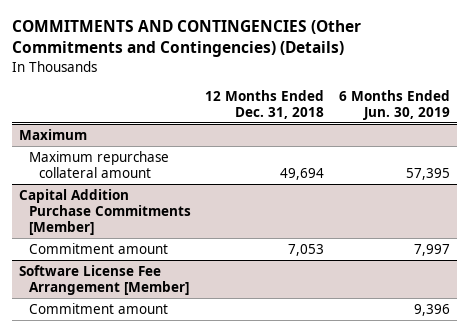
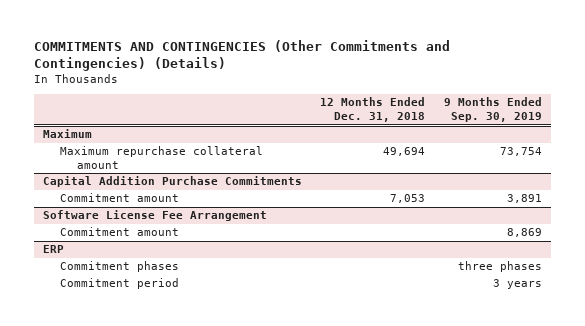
- | 12 Months Ended Dec. 31, 2018 | 6 Months Ended Jun. 30, 2019
+ | 12 Months Ended Dec. 31, 2018 | 9 Months Ended Sep. 30, 2019
- Capital Addition Purchase Commitments [Member]
+ Capital Addition Purchase Commitments
- Software License Fee Arrangement [Member]
+ Software License Fee Arrangement
+ ERP
+ Commitment phases | | three phases
+ Commitment period | | 3 years

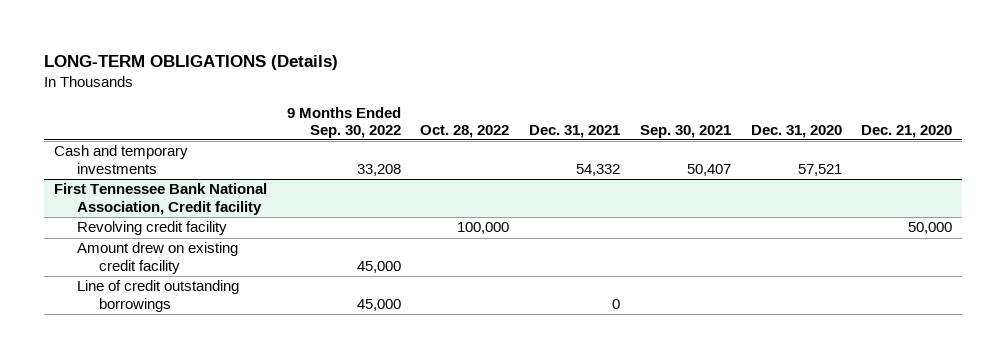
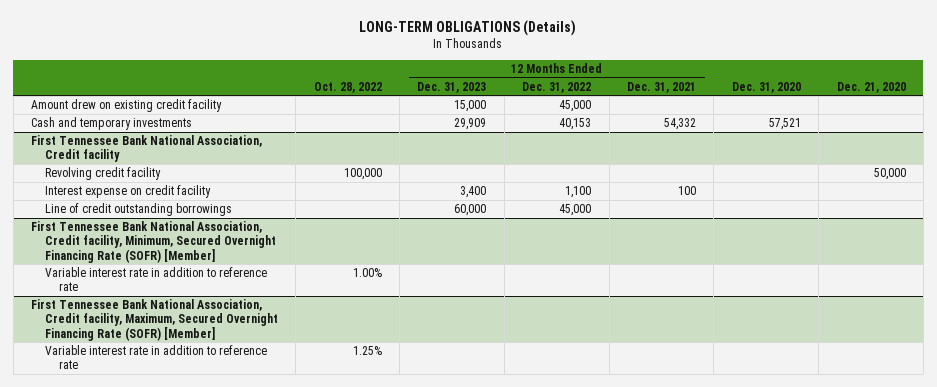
- | 9 Months Ended Sep. 30, 2022 | Oct. 28, 2022 | Dec. 31, 2021 | Sep. 30, 2021 | Dec. 31, 2020 | Dec. 21, 2020
+ | Oct. 28, 2022 | 12 Months Ended Dec. 31, 2023 | 12 Months Ended Dec. 31, 2022 | 12 Months Ended Dec. 31, 2021 | Dec. 31, 2020 | Dec. 21, 2020
+ Amount drew on existing credit facility | | 15,000 | 45,000 | | |
@ First Tennessee Bank National Association, Credit facility
- Amount drew on existing credit facility | 45,000 | | | | |
+ Interest expense on credit facility | | 3,400 | 1,100 | 100 | |
+ First Tennessee Bank National Association, Credit facility, Minimum, Secured Overnight Financing Rate (SOFR) [Member]
+ Variable interest rate in addition to reference rate | 1.00% | | | | |
+ First Tennessee Bank National Association, Credit facility, Maximum, Secured Overnight Financing Rate (SOFR) [Member]
+ Variable interest rate in addition to reference rate | 1.25% | | | | |

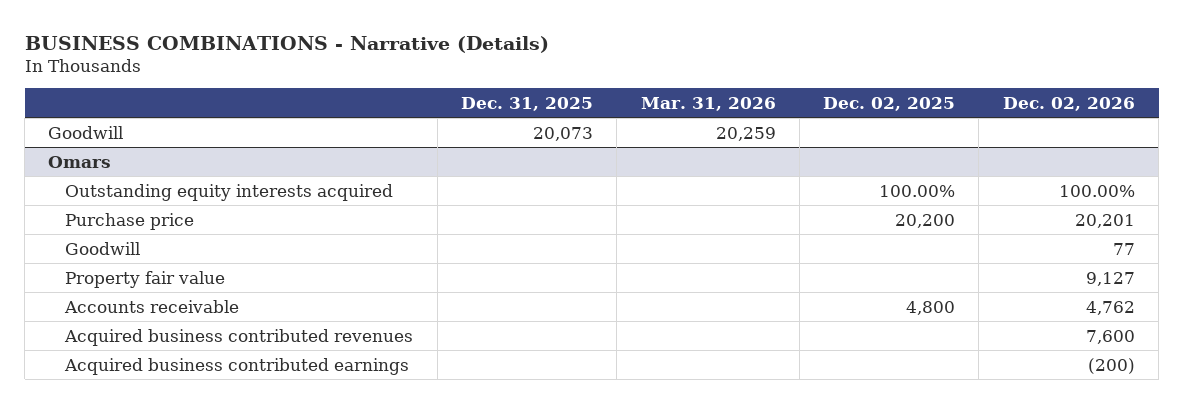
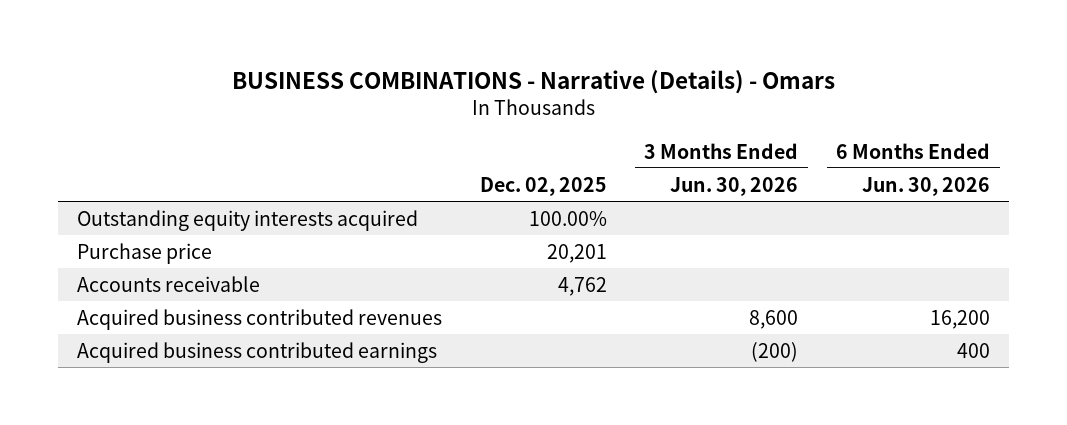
- BUSINESS COMBINATIONS - Narrative (Details)
+ BUSINESS COMBINATIONS - Narrative (Details) - Omars
- | Dec. 31, 2025 | Mar. 31, 2026 | Dec. 02, 2025 | Dec. 02, 2026
+ | Dec. 02, 2025 | 3 Months Ended Jun. 30, 2026 | 6 Months Ended Jun. 30, 2026
- Goodwill | 20,073 | 20,259 | |
- Omars
- Outstanding equity interests acquired | | | 100.00% | 100.00%
- Purchase price | | | 20,200 | 20,201
- Goodwill | | | | 77
- Property fair value | | | | 9,127
- Accounts receivable | | | 4,800 | 4,762
- Acquired business contributed revenues | | | | 7,600
- Acquired business contributed earnings | | | | (200)
+ Outstanding equity interests acquired | 100.00% | |
+ Purchase price | 20,201 | |
+ Accounts receivable | 4,762 | |
+ Acquired business contributed revenues | | 8,600 | 16,200
+ Acquired business contributed earnings | | (200) | 400

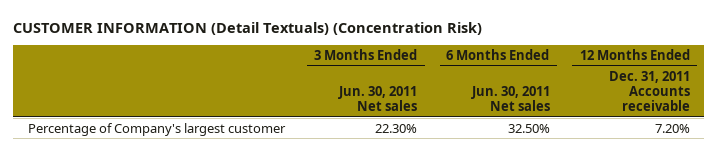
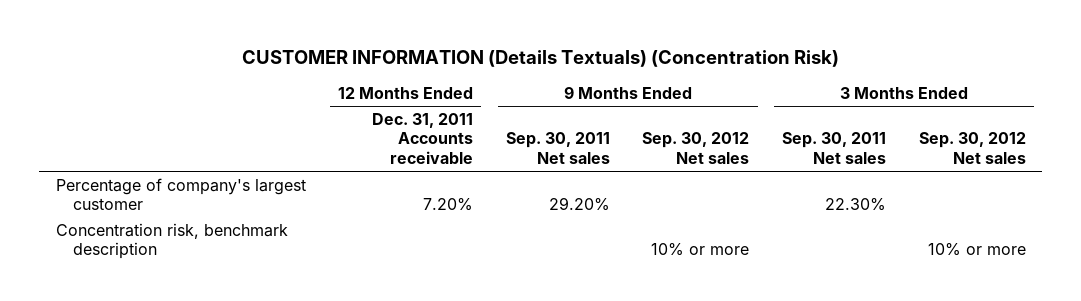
- CUSTOMER INFORMATION (Detail Textuals) (Concentration Risk)
+ CUSTOMER INFORMATION (Details Textuals) (Concentration Risk)
- | 3 Months Ended Jun. 30, 2011 Net sales | 6 Months Ended Jun. 30, 2011 Net sales | 12 Months Ended Dec. 31, 2011 Accounts receivable
+ | 12 Months Ended Dec. 31, 2011 Accounts receivable | 9 Months Ended Sep. 30, 2011 Net sales | 9 Months Ended Sep. 30, 2012 Net sales | 3 Months Ended Sep. 30, 2011 Net sales | 3 Months Ended Sep. 30, 2012 Net sales
- Percentage of Company's largest customer | 22.30% | 32.50% | 7.20%
+ Percentage of company's largest customer | 7.20% | 29.20% | | 22.30% |
+ Concentration risk, benchmark description | | | 10% or more | | 10% or more

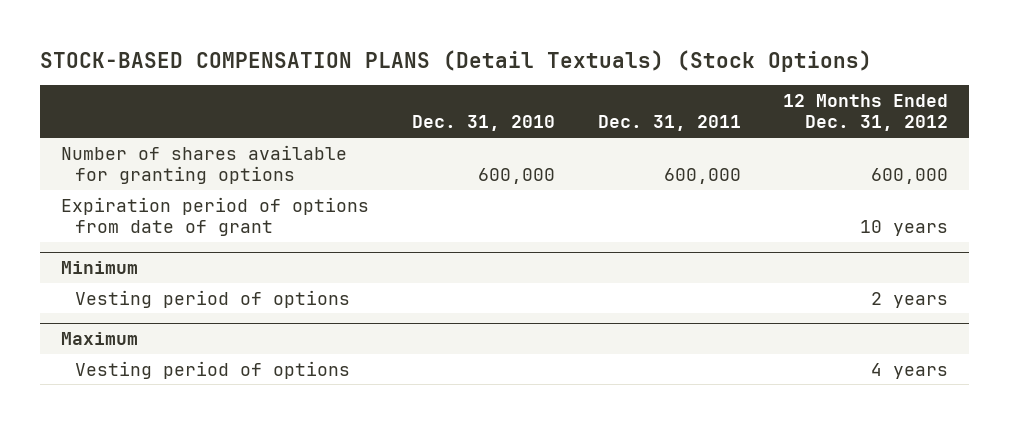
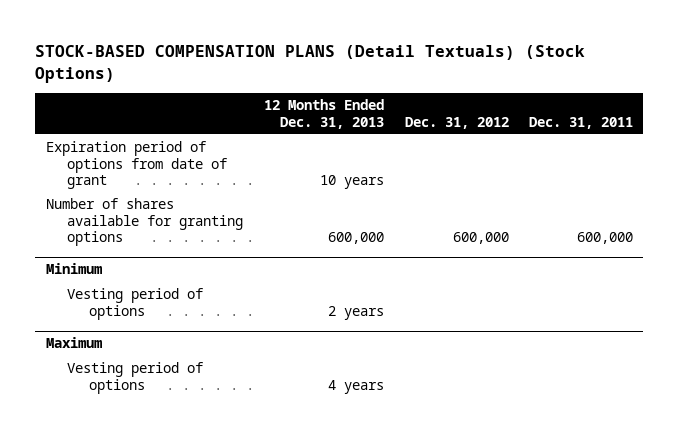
- | Dec. 31, 2010 | Dec. 31, 2011 | 12 Months Ended Dec. 31, 2012
+ | 12 Months Ended Dec. 31, 2013 | Dec. 31, 2012 | Dec. 31, 2011
moved down: Number of shares available for granting options | 600,000 | 600,000 | 600,000

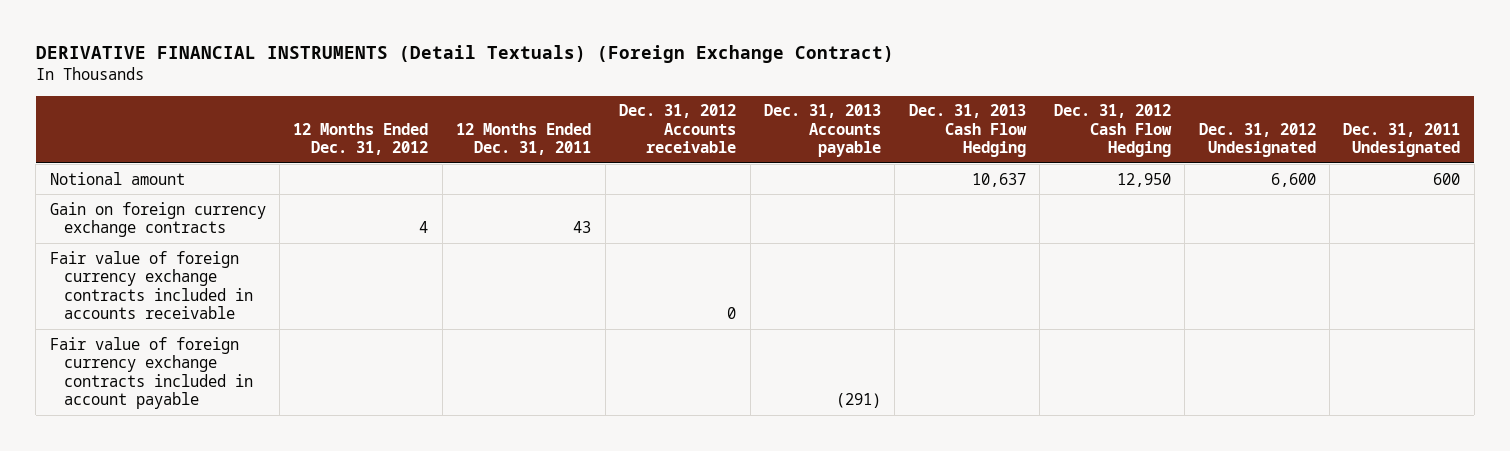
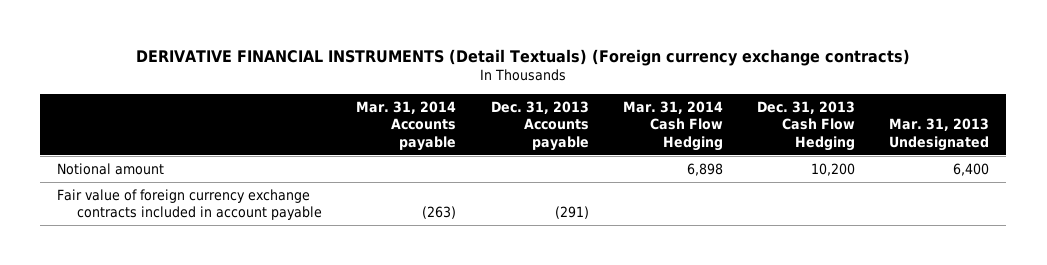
- DERIVATIVE FINANCIAL INSTRUMENTS (Detail Textuals) (Foreign Exchange Contract)
+ DERIVATIVE FINANCIAL INSTRUMENTS (Detail Textuals) (Foreign currency exchange contracts)
- | 12 Months Ended Dec. 31, 2012 | 12 Months Ended Dec. 31, 2011 | Dec. 31, 2012 Accounts receivable | Dec. 31, 2013 Accounts payable | Dec. 31, 2013 Cash Flow Hedging | Dec. 31, 2012 Cash Flow Hedging | Dec. 31, 2012 Undesignated | Dec. 31, 2011 Undesignated
+ | Mar. 31, 2014 Accounts payable | Dec. 31, 2013 Accounts payable | Mar. 31, 2014 Cash Flow Hedging | Dec. 31, 2013 Cash Flow Hedging | Mar. 31, 2013 Undesignated
- Notional amount | | | | | 10,637 | 12,950 | 6,600 | 600
- Gain on foreign currency exchange contracts | 4 | 43 | | | | | |
- Fair value of foreign currency exchange contracts included in accounts receivable | | | 0 | | | | |
+ Notional amount | | | 6,898 | 10,200 | 6,400

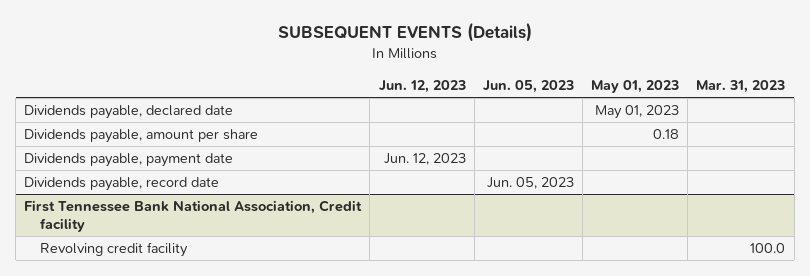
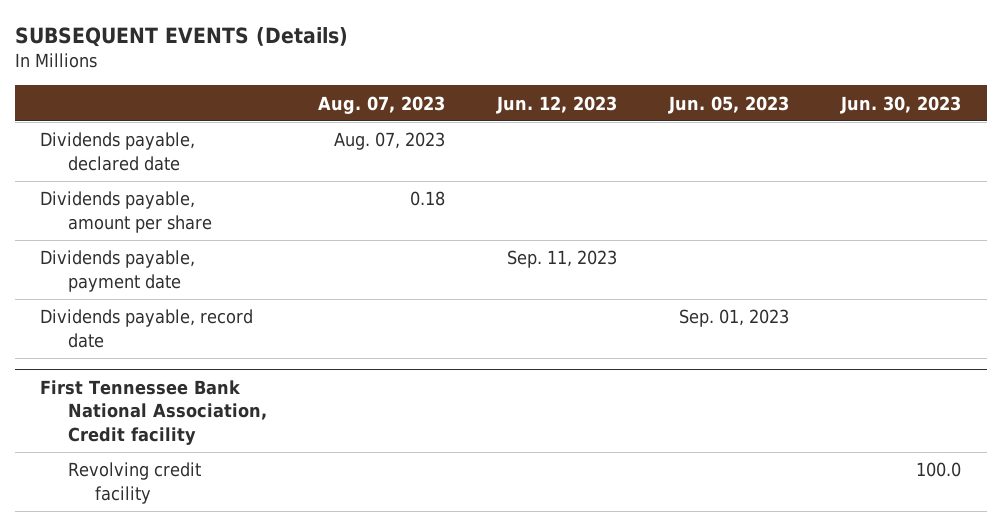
- | Jun. 12, 2023 | Jun. 05, 2023 | May 01, 2023 | Mar. 31, 2023
+ | Aug. 07, 2023 | Jun. 12, 2023 | Jun. 05, 2023 | Jun. 30, 2023
- Dividends payable, payment date | Jun. 12, 2023 | | |
- Dividends payable, record date | | Jun. 05, 2023 | |
+ Dividends payable, payment date | | Sep. 11, 2023 | |
+ Dividends payable, record date | | | Sep. 01, 2023 |

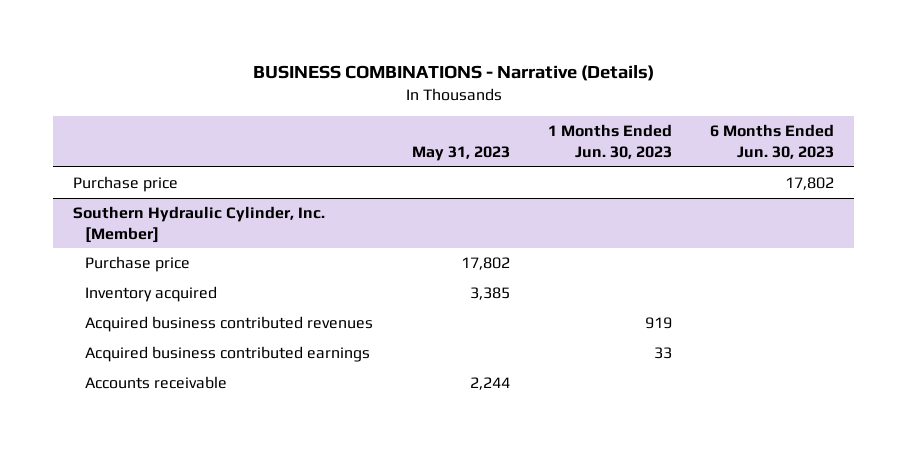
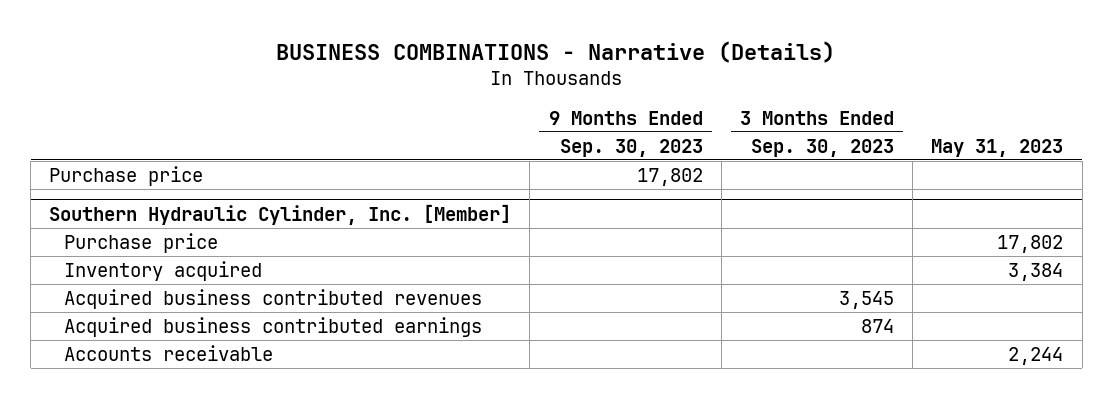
- | May 31, 2023 | 1 Months Ended Jun. 30, 2023 | 6 Months Ended Jun. 30, 2023
+ | 9 Months Ended Sep. 30, 2023 | 3 Months Ended Sep. 30, 2023 | May 31, 2023
@ Southern Hydraulic Cylinder, Inc. [Member]
- Inventory acquired | 3,385 | |
+ Inventory acquired | | | 3,384

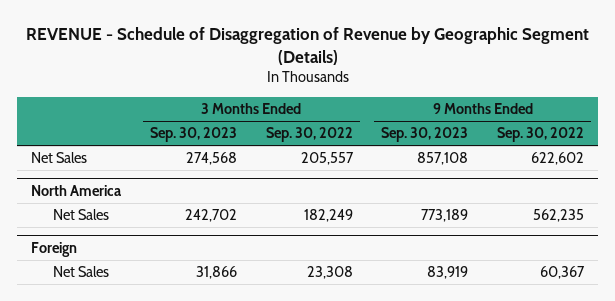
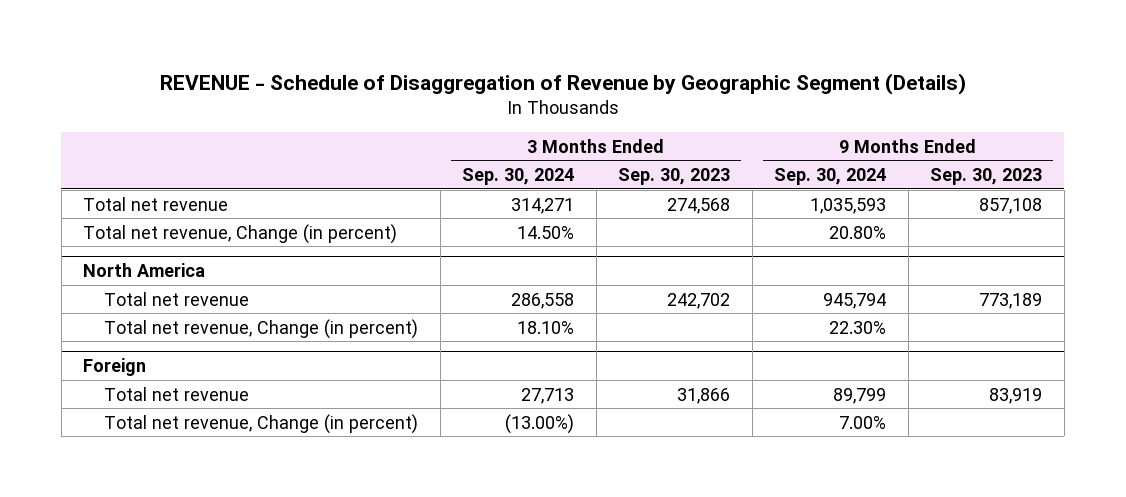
- | 3 Months Ended Sep. 30, 2023 | 3 Months Ended Sep. 30, 2022 | 9 Months Ended Sep. 30, 2023 | 9 Months Ended Sep. 30, 2022
+ | 3 Months Ended Sep. 30, 2024 | 3 Months Ended Sep. 30, 2023 | 9 Months Ended Sep. 30, 2024 | 9 Months Ended Sep. 30, 2023
- Net Sales | 274,568 | 205,557 | 857,108 | 622,602
+ Total net revenue | 314,271 | 274,568 | 1,035,593 | 857,108
+ Total net revenue, Change (in percent) | 14.50% | | 20.80% |
@ North America
- Net Sales | 242,702 | 182,249 | 773,189 | 562,235
+ Total net revenue | 286,558 | 242,702 | 945,794 | 773,189
+ Total net revenue, Change (in percent) | 18.10% | | 22.30% |
@ Foreign
- Net Sales | 31,866 | 23,308 | 83,919 | 60,367
+ Total net revenue | 27,713 | 31,866 | 89,799 | 83,919
+ Total net revenue, Change (in percent) | (13.00%) | | 7.00% |

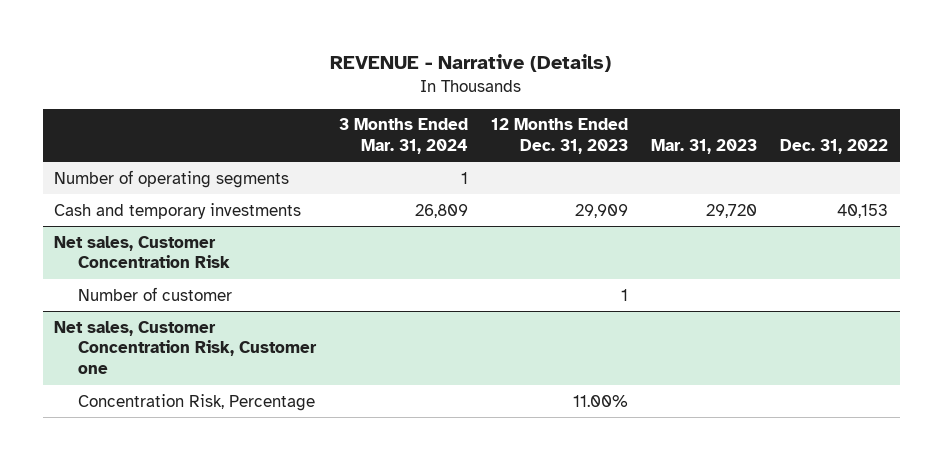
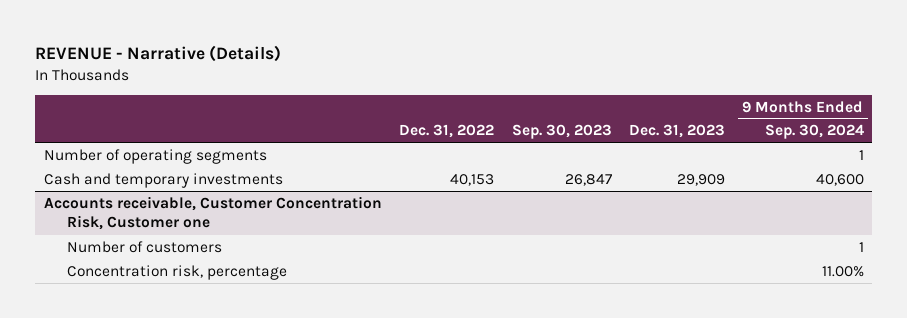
- | 3 Months Ended Mar. 31, 2024 | 12 Months Ended Dec. 31, 2023 | Mar. 31, 2023 | Dec. 31, 2022
+ | Dec. 31, 2022 | Sep. 30, 2023 | Dec. 31, 2023 | 9 Months Ended Sep. 30, 2024
- Net sales, Customer Concentration Risk
- Number of customer | | 1 | |
- Net sales, Customer Concentration Risk, Customer one
- Concentration Risk, Percentage | | 11.00% | |
+ Accounts receivable, Customer Concentration Risk, Customer one
+ Number of customers | | | | 1
+ Concentration risk, percentage | | | | 11.00%

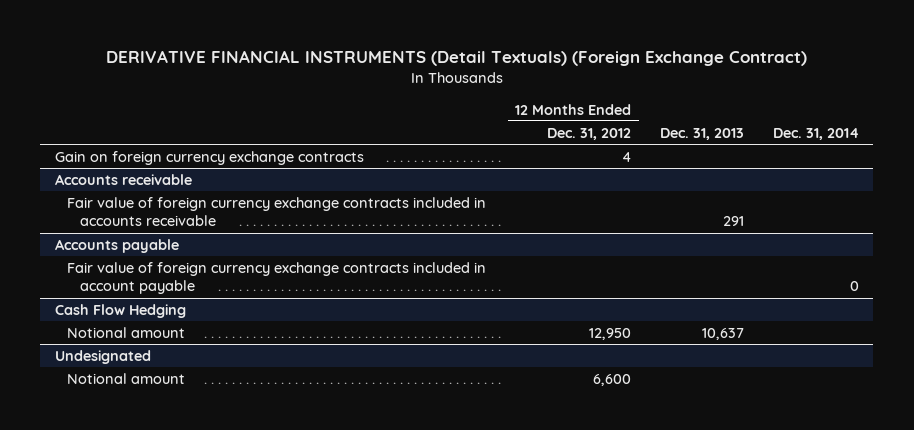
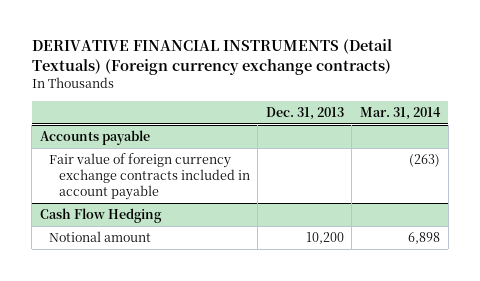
- DERIVATIVE FINANCIAL INSTRUMENTS (Detail Textuals) (Foreign Exchange Contract)
+ DERIVATIVE FINANCIAL INSTRUMENTS (Detail Textuals) (Foreign currency exchange contracts)
- | 12 Months Ended Dec. 31, 2012 | Dec. 31, 2013 | Dec. 31, 2014
+ | Dec. 31, 2013 | Mar. 31, 2014
- Gain on foreign currency exchange contracts | 4 | |
- Accounts receivable
- Fair value of foreign currency exchange contracts included in accounts receivable | | 291 |
@ Cash Flow Hedging
- Notional amount | 12,950 | 10,637 |
- Undesignated
- Notional amount | 6,600 | |
@ Cash Flow Hedging
+ Notional amount | 10,200 | 6,898

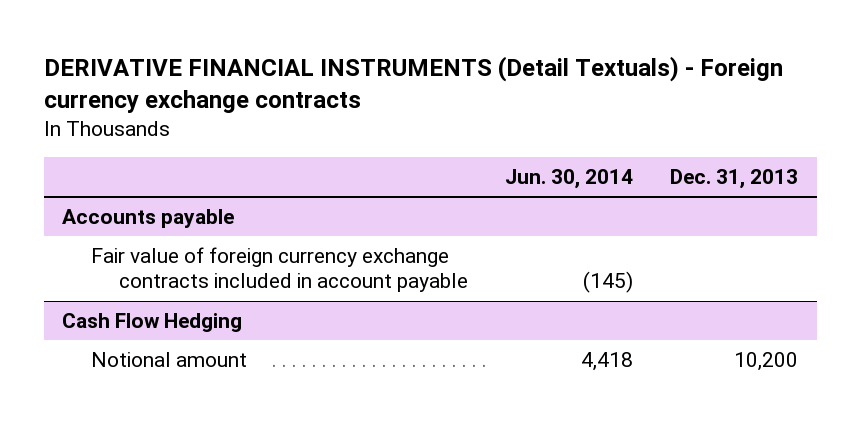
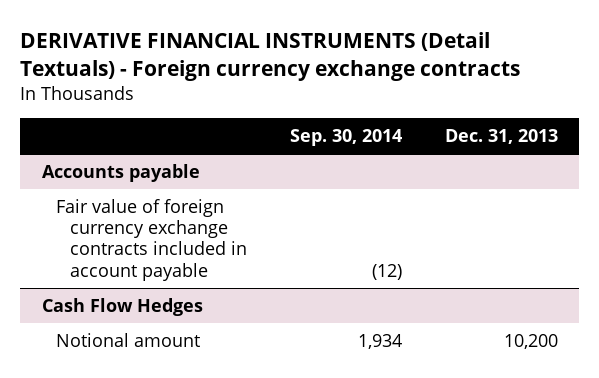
- | Jun. 30, 2014 | Dec. 31, 2013
+ | Sep. 30, 2014 | Dec. 31, 2013
- Cash Flow Hedging
+ Cash Flow Hedges

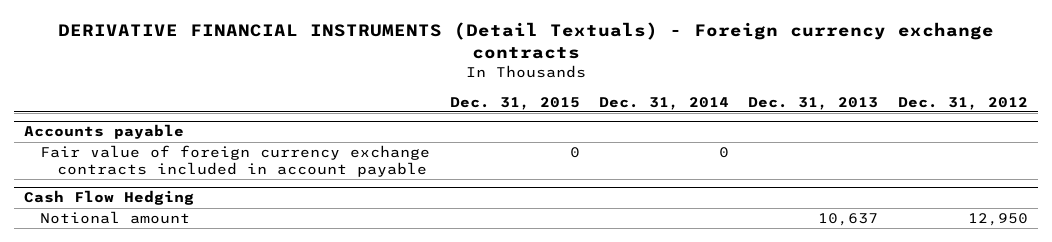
- | Sep. 30, 2014 | Dec. 31, 2013
+ | Dec. 31, 2015 | Dec. 31, 2014 | Dec. 31, 2013 | Dec. 31, 2012
- Cash Flow Hedges
- Notional amount | 1,934 | 10,200
+ Cash Flow Hedging
+ Notional amount | | | 10,637 | 12,950

